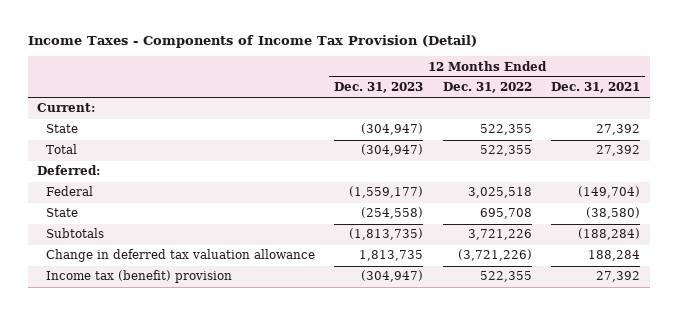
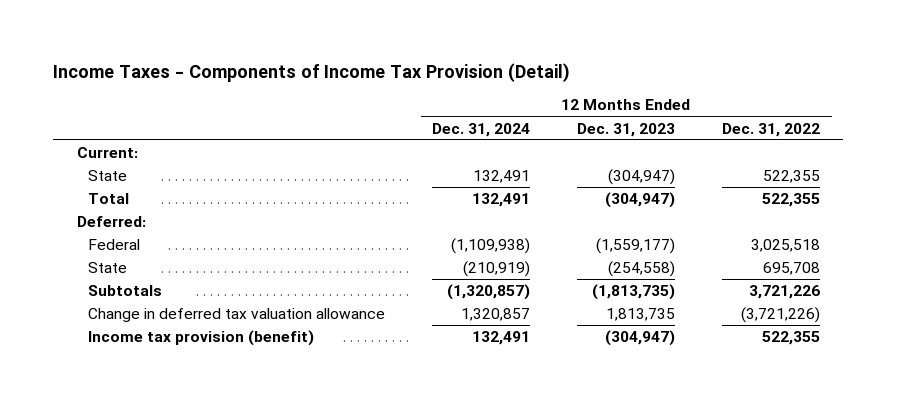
- | 12 Months Ended Dec. 31, 2023 | 12 Months Ended Dec. 31, 2022 | 12 Months Ended Dec. 31, 2021
+ | 12 Months Ended Dec. 31, 2024 | 12 Months Ended Dec. 31, 2023 | 12 Months Ended Dec. 31, 2022
- Income tax (benefit) provision | (304,947) | 522,355 | 27,392
+ Income tax provision (benefit) | 132,491 | (304,947) | 522,355

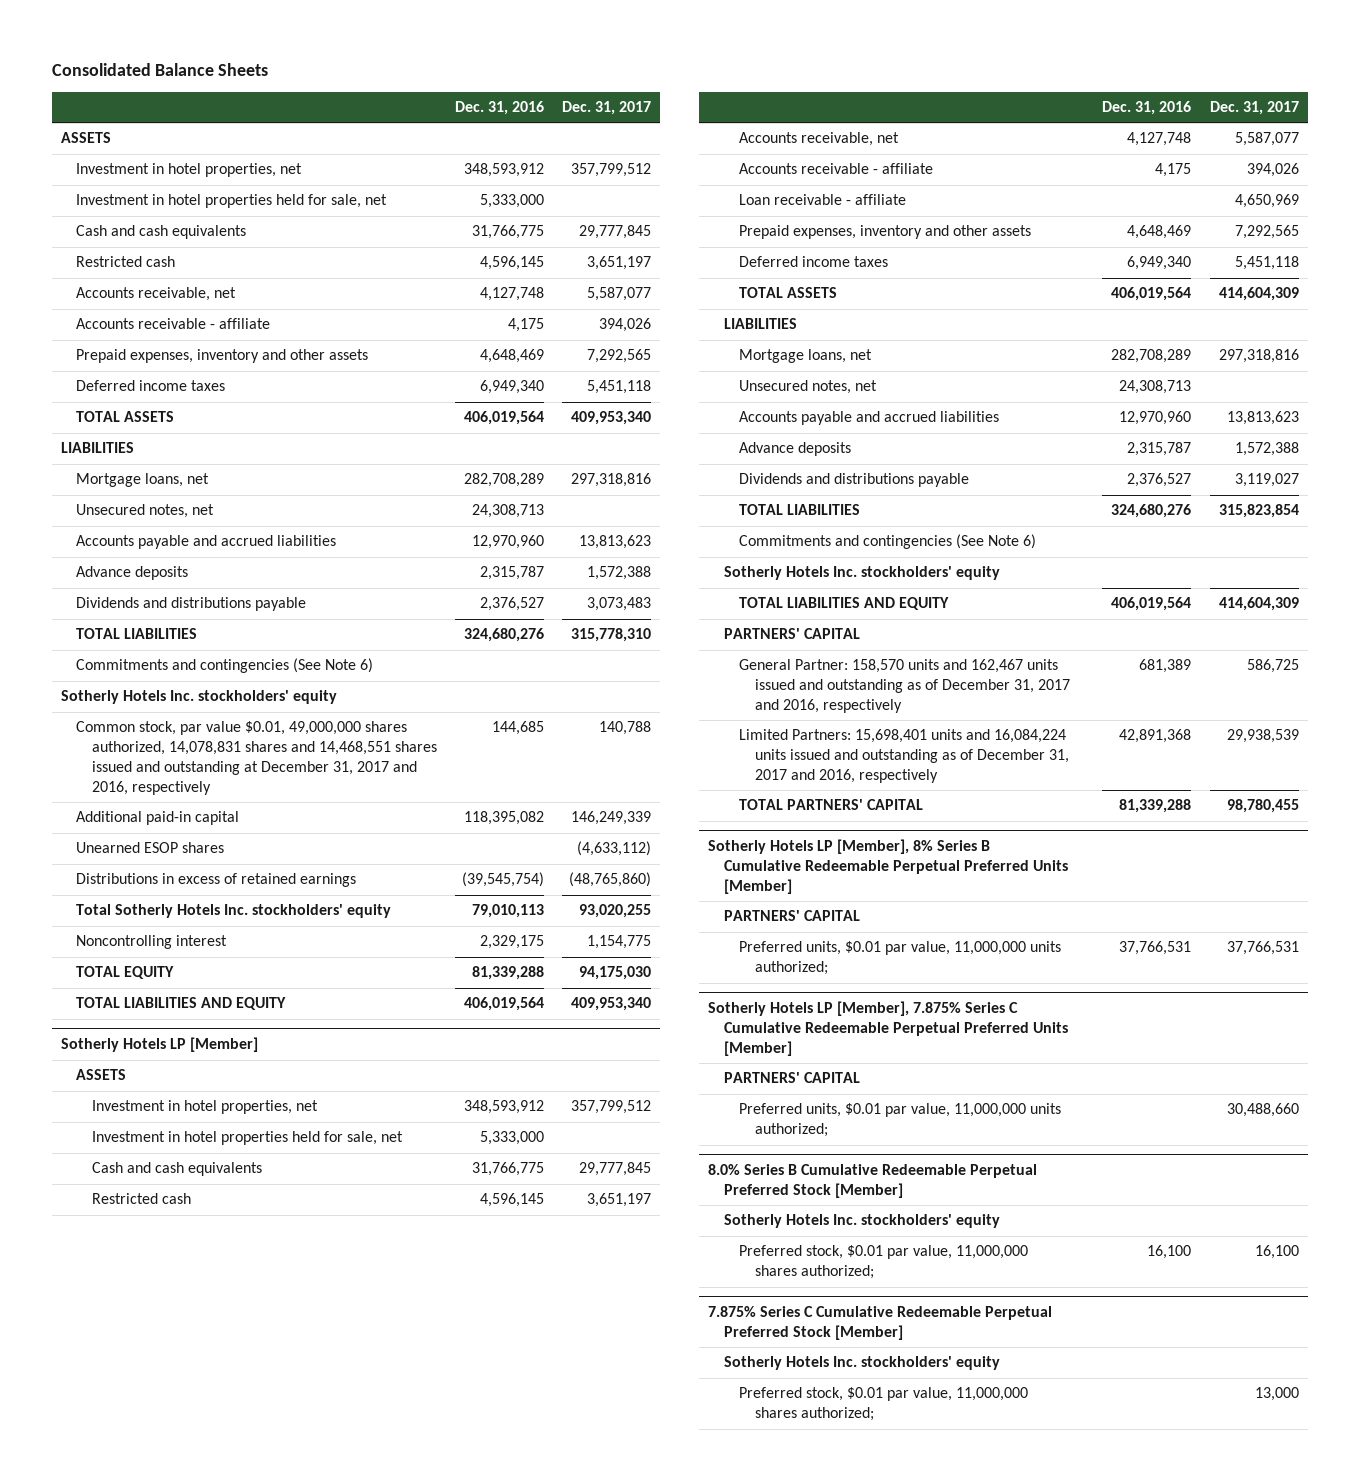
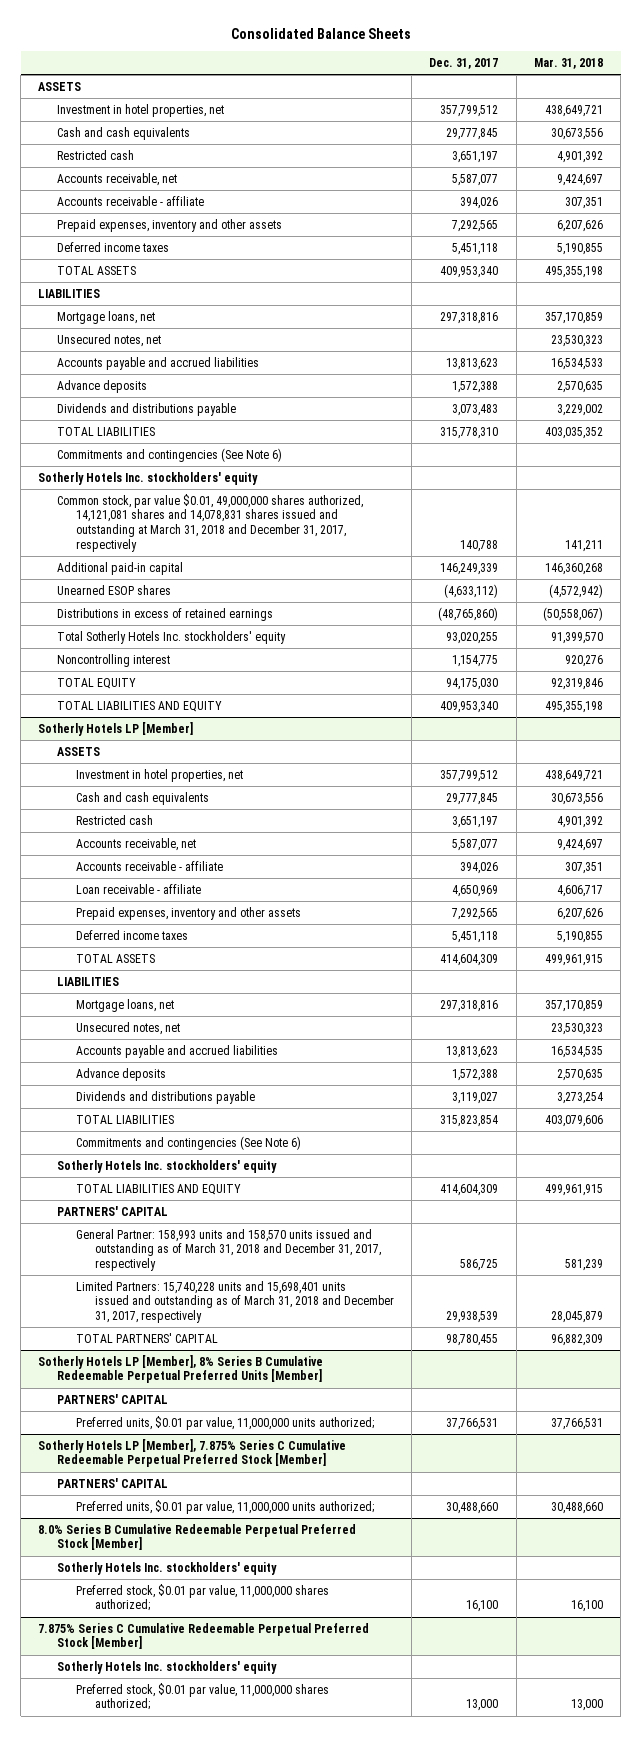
- | Dec. 31, 2016 | Dec. 31, 2017
+ | Dec. 31, 2017 | Mar. 31, 2018
- Investment in hotel properties held for sale, net | 5,333,000 |
- Common stock, par value $0.01, 49,000,000 shares authorized, 14,078,831 shares and 14,468,551 shares issued and outstanding at December 31, 2017 and 2016, respectively | 144,685 | 140,788
+ Common stock, par value $0.01, 49,000,000 shares authorized, 14,121,081 shares and 14,078,831 shares issued and outstanding at March 31, 2018 and December 31, 2017, respectively | 140,788 | 141,211
@ Sotherly Hotels LP [Member]
- Investment in hotel properties held for sale, net | 5,333,000 |
- General Partner: 158,570 units and 162,467 units issued and outstanding as of December 31, 2017 and 2016, respectively | 681,389 | 586,725
- Limited Partners: 15,698,401 units and 16,084,224 units issued and outstanding as of December 31, 2017 and 2016, respectively | 42,891,368 | 29,938,539
+ General Partner: 158,993 units and 158,570 units issued and outstanding as of March 31, 2018 and December 31, 2017, respectively | 586,725 | 581,239
+ Limited Partners: 15,740,228 units and 15,698,401 units issued and outstanding as of March 31, 2018 and December 31, 2017, respectively | 29,938,539 | 28,045,879
- Sotherly Hotels LP [Member], 7.875% Series C Cumulative Redeemable Perpetual Preferred Units [Member]
+ Sotherly Hotels LP [Member], 7.875% Series C Cumulative Redeemable Perpetual Preferred Stock [Member]

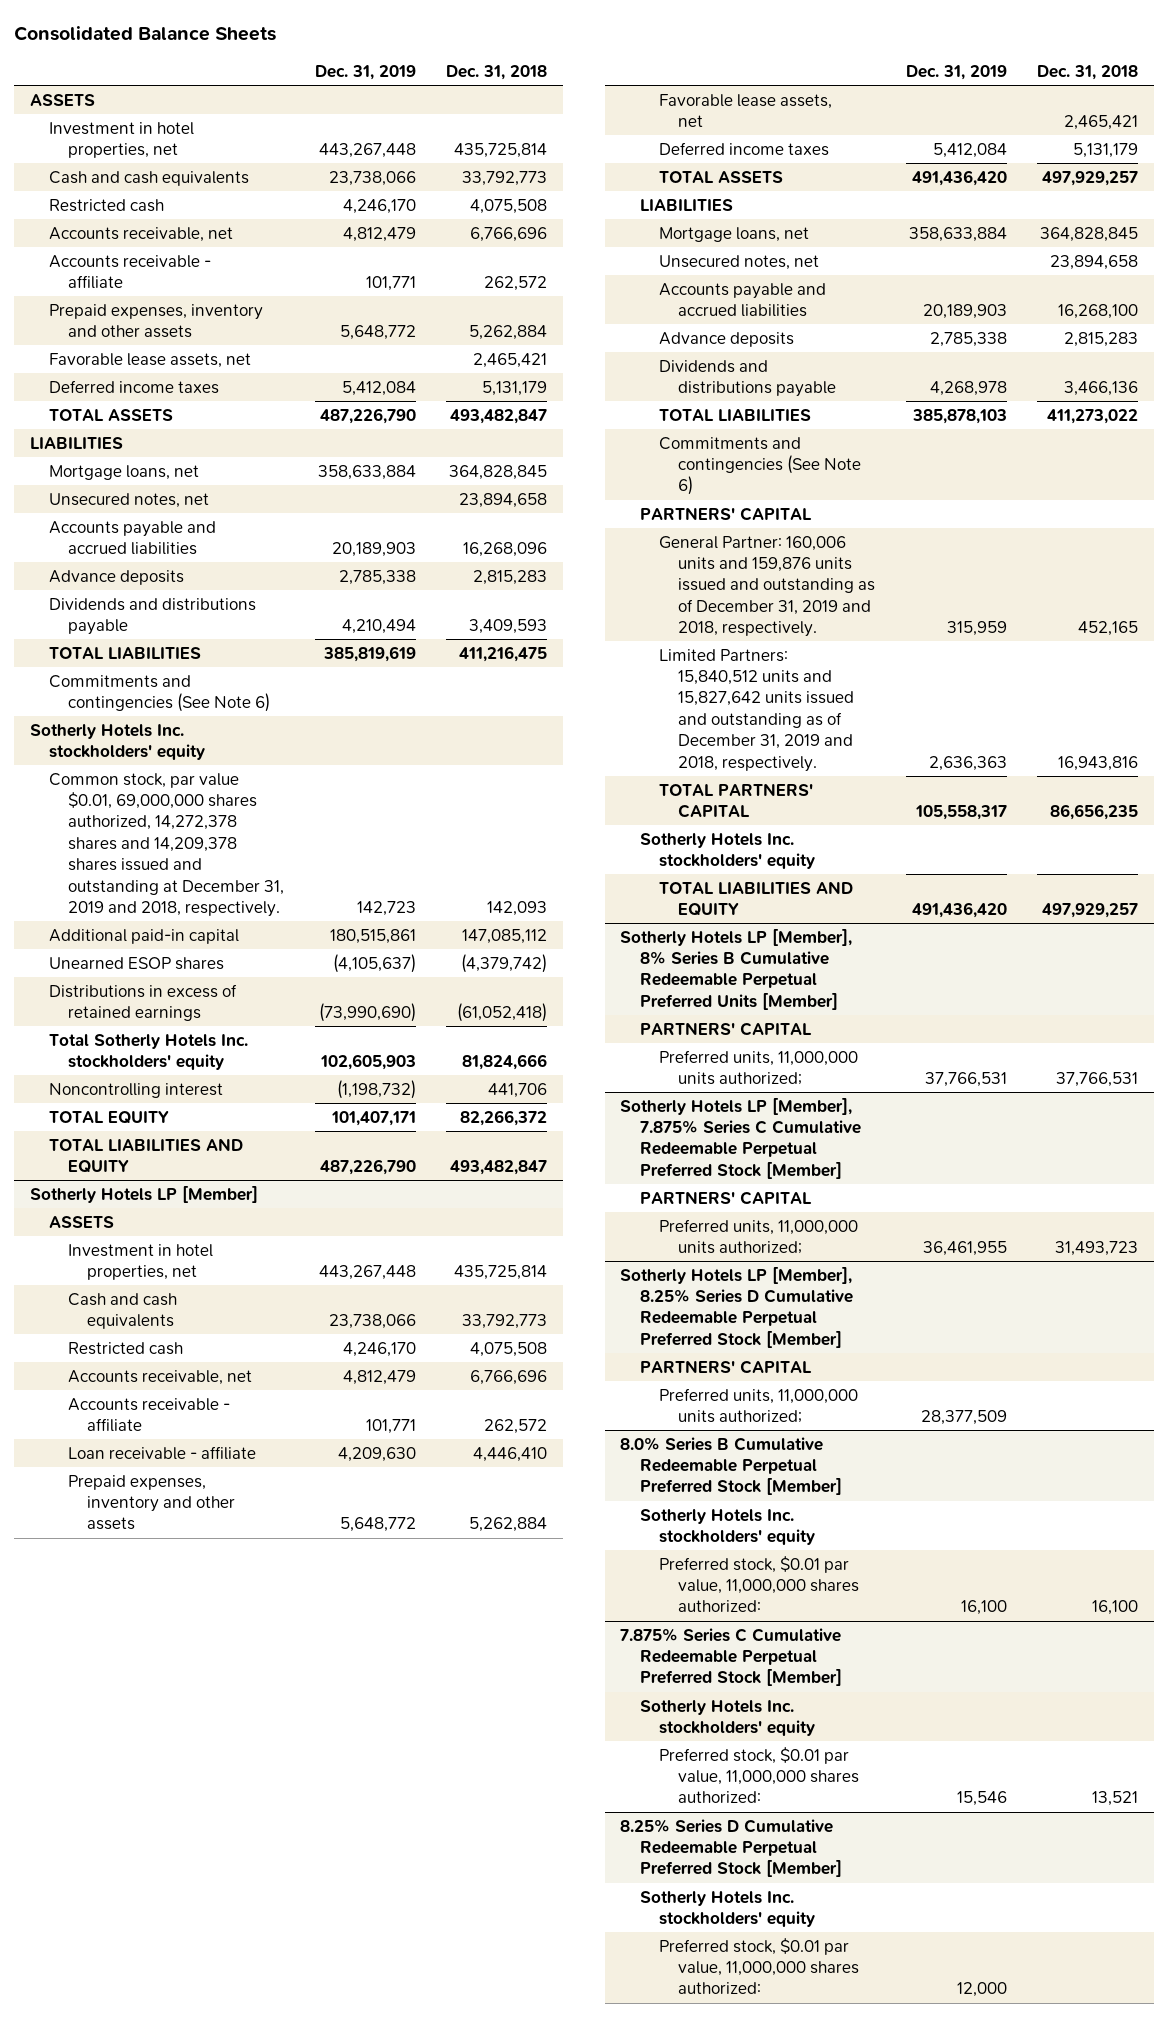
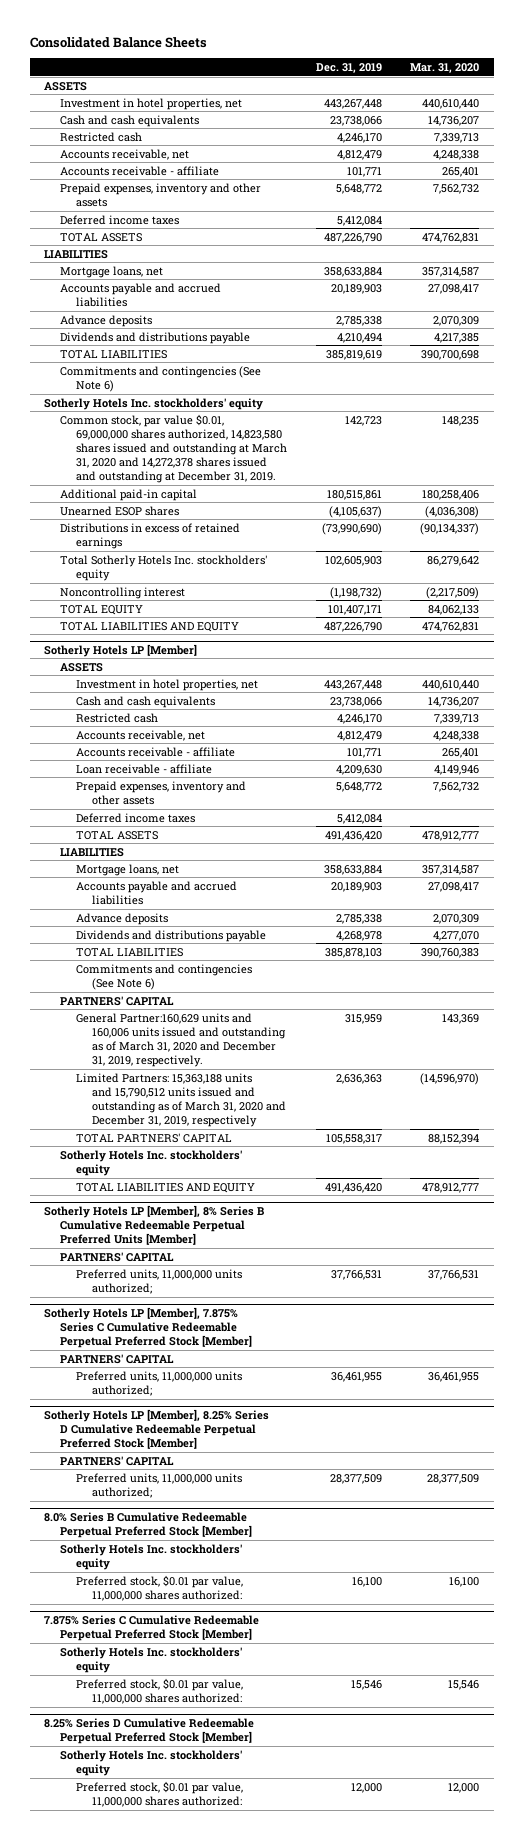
- | Dec. 31, 2019 | Dec. 31, 2018
+ | Dec. 31, 2019 | Mar. 31, 2020
- Favorable lease assets, net | | 2,465,421
- Unsecured notes, net | | 23,894,658
- Common stock, par value $0.01, 69,000,000 shares authorized, 14,272,378 shares and 14,209,378 shares issued and outstanding at December 31, 2019 and 2018, respectively. | 142,723 | 142,093
+ Common stock, par value $0.01, 69,000,000 shares authorized, 14,823,580 shares issued and outstanding at March 31, 2020 and 14,272,378 shares issued and outstanding at December 31, 2019. | 142,723 | 148,235
@ Sotherly Hotels LP [Member]
- Favorable lease assets, net | | 2,465,421
- Unsecured notes, net | | 23,894,658
- General Partner: 160,006 units and 159,876 units issued and outstanding as of December 31, 2019 and 2018, respectively. | 315,959 | 452,165
- Limited Partners: 15,840,512 units and 15,827,642 units issued and outstanding as of December 31, 2019 and 2018, respectively. | 2,636,363 | 16,943,816
+ General Partner:160,629 units and 160,006 units issued and outstanding as of March 31, 2020 and December 31, 2019, respectively. | 315,959 | 143,369
+ Limited Partners: 15,363,188 units and 15,790,512 units issued and outstanding as of March 31, 2020 and December 31, 2019, respectively | 2,636,363 | (14,596,970)

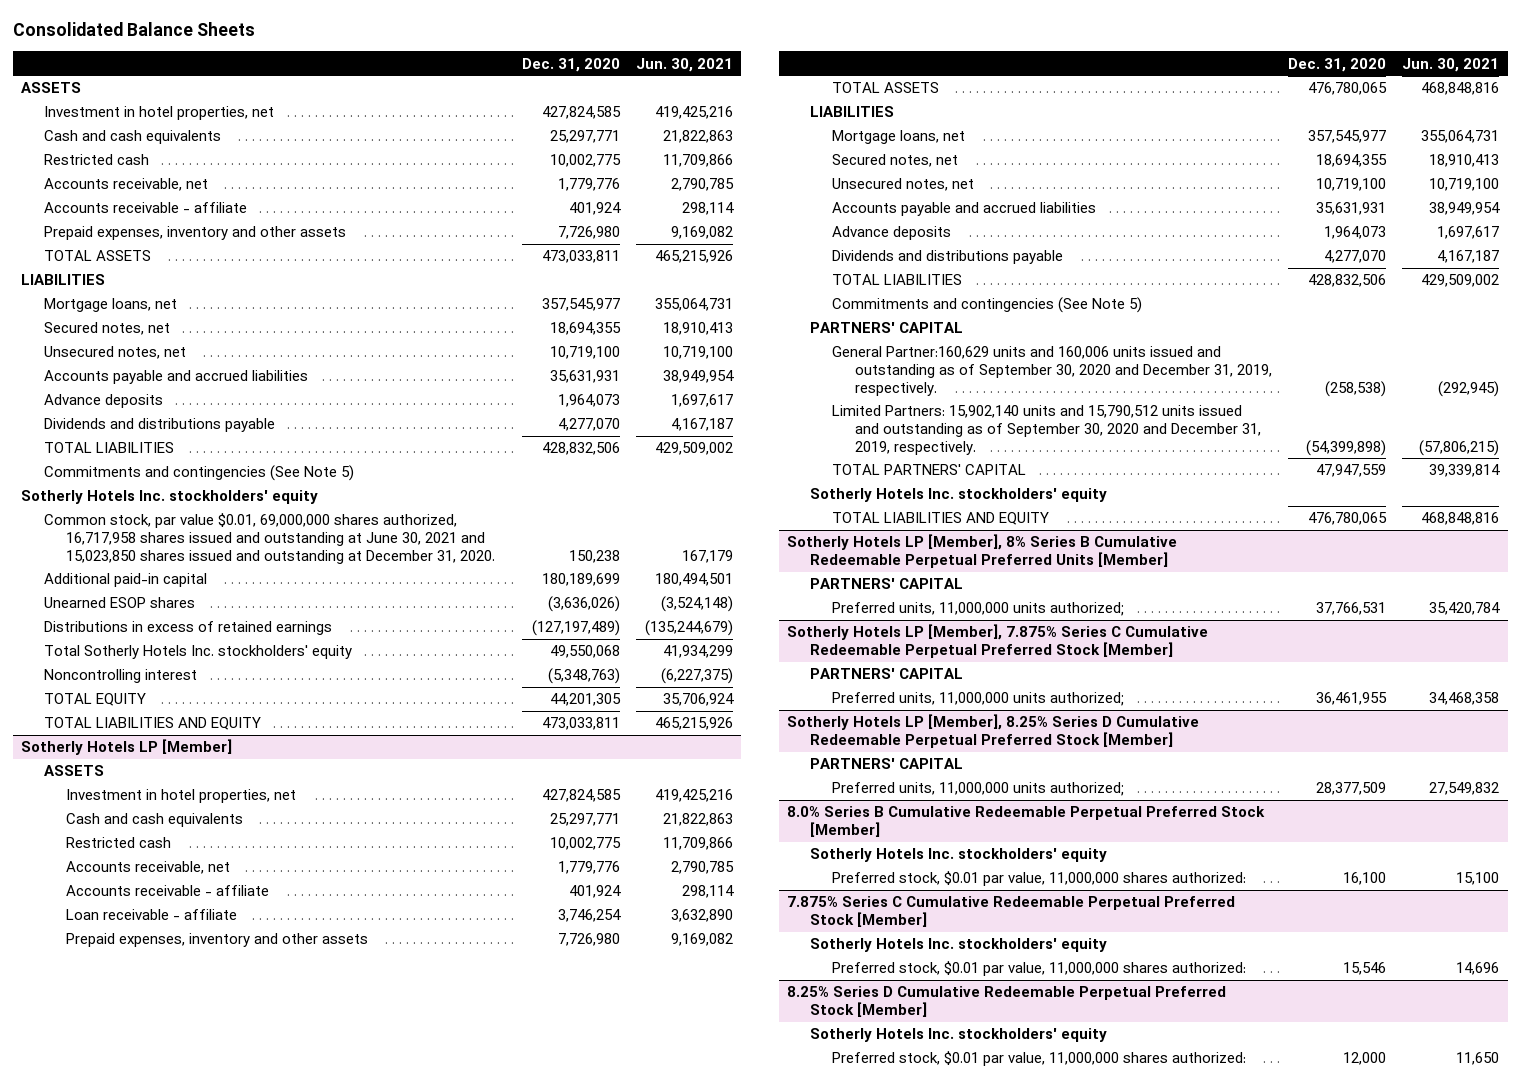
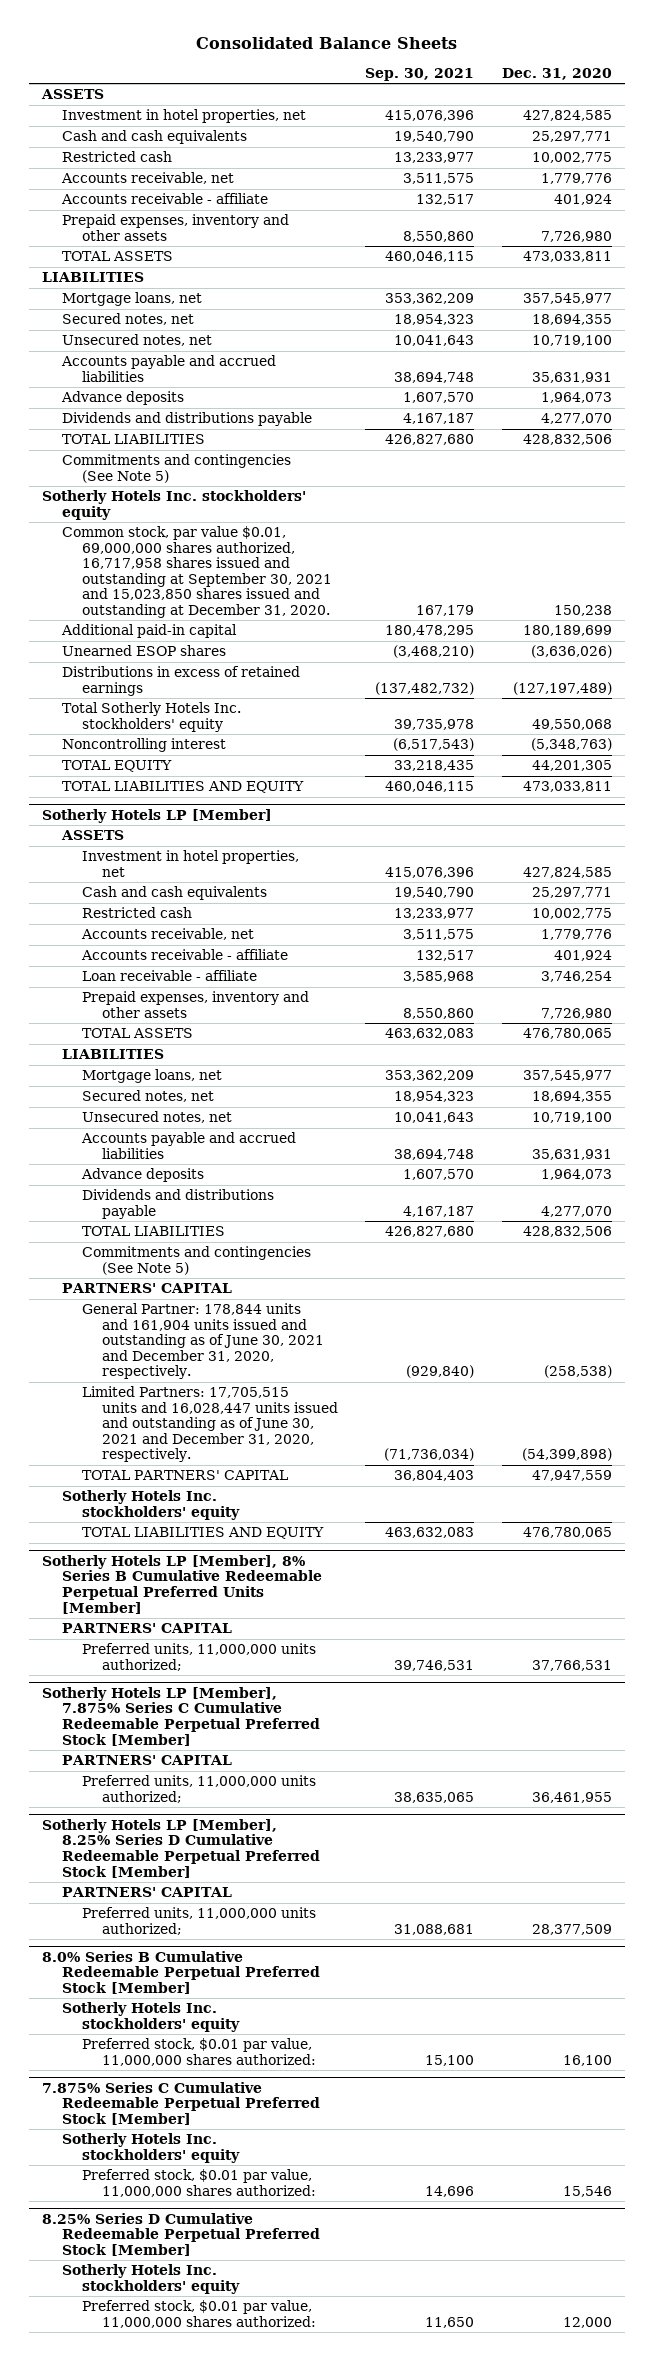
- | Dec. 31, 2020 | Jun. 30, 2021
+ | Sep. 30, 2021 | Dec. 31, 2020
- Common stock, par value $0.01, 69,000,000 shares authorized, 16,717,958 shares issued and outstanding at June 30, 2021 and 15,023,850 shares issued and outstanding at December 31, 2020. | 150,238 | 167,179
+ Common stock, par value $0.01, 69,000,000 shares authorized, 16,717,958 shares issued and outstanding at September 30, 2021 and 15,023,850 shares issued and outstanding at December 31, 2020. | 167,179 | 150,238
@ Sotherly Hotels LP [Member]
- General Partner:160,629 units and 160,006 units issued and outstanding as of September 30, 2020 and December 31, 2019, respectively. | (258,538) | (292,945)
- Limited Partners: 15,902,140 units and 15,790,512 units issued and outstanding as of September 30, 2020 and December 31, 2019, respectively. | (54,399,898) | (57,806,215)
+ General Partner: 178,844 units and 161,904 units issued and outstanding as of June 30, 2021 and December 31, 2020, respectively. | (929,840) | (258,538)
+ Limited Partners: 17,705,515 units and 16,028,447 units issued and outstanding as of June 30, 2021 and December 31, 2020, respectively. | (71,736,034) | (54,399,898)

